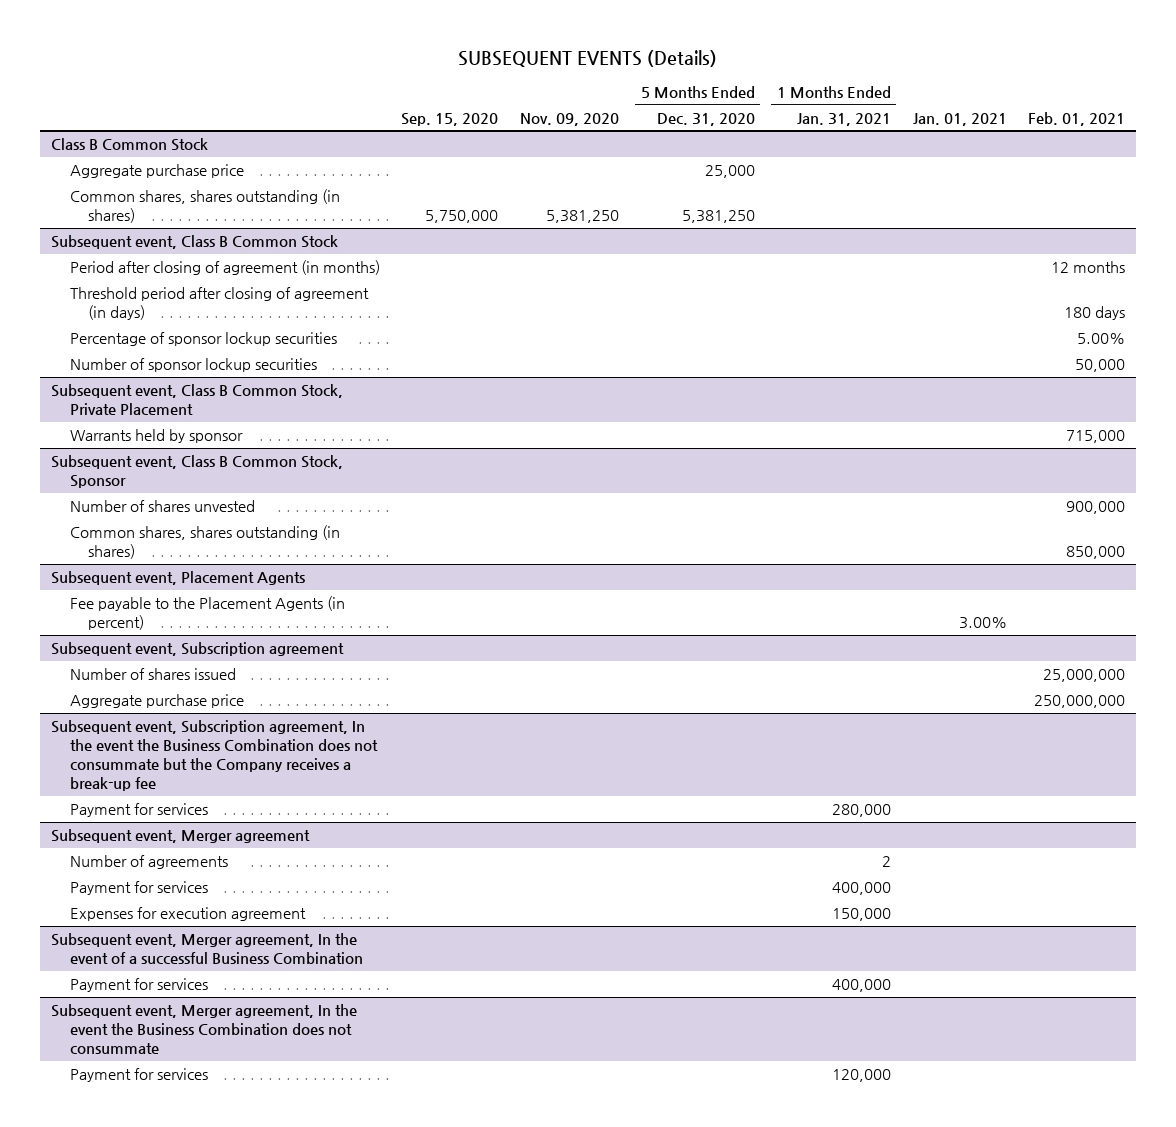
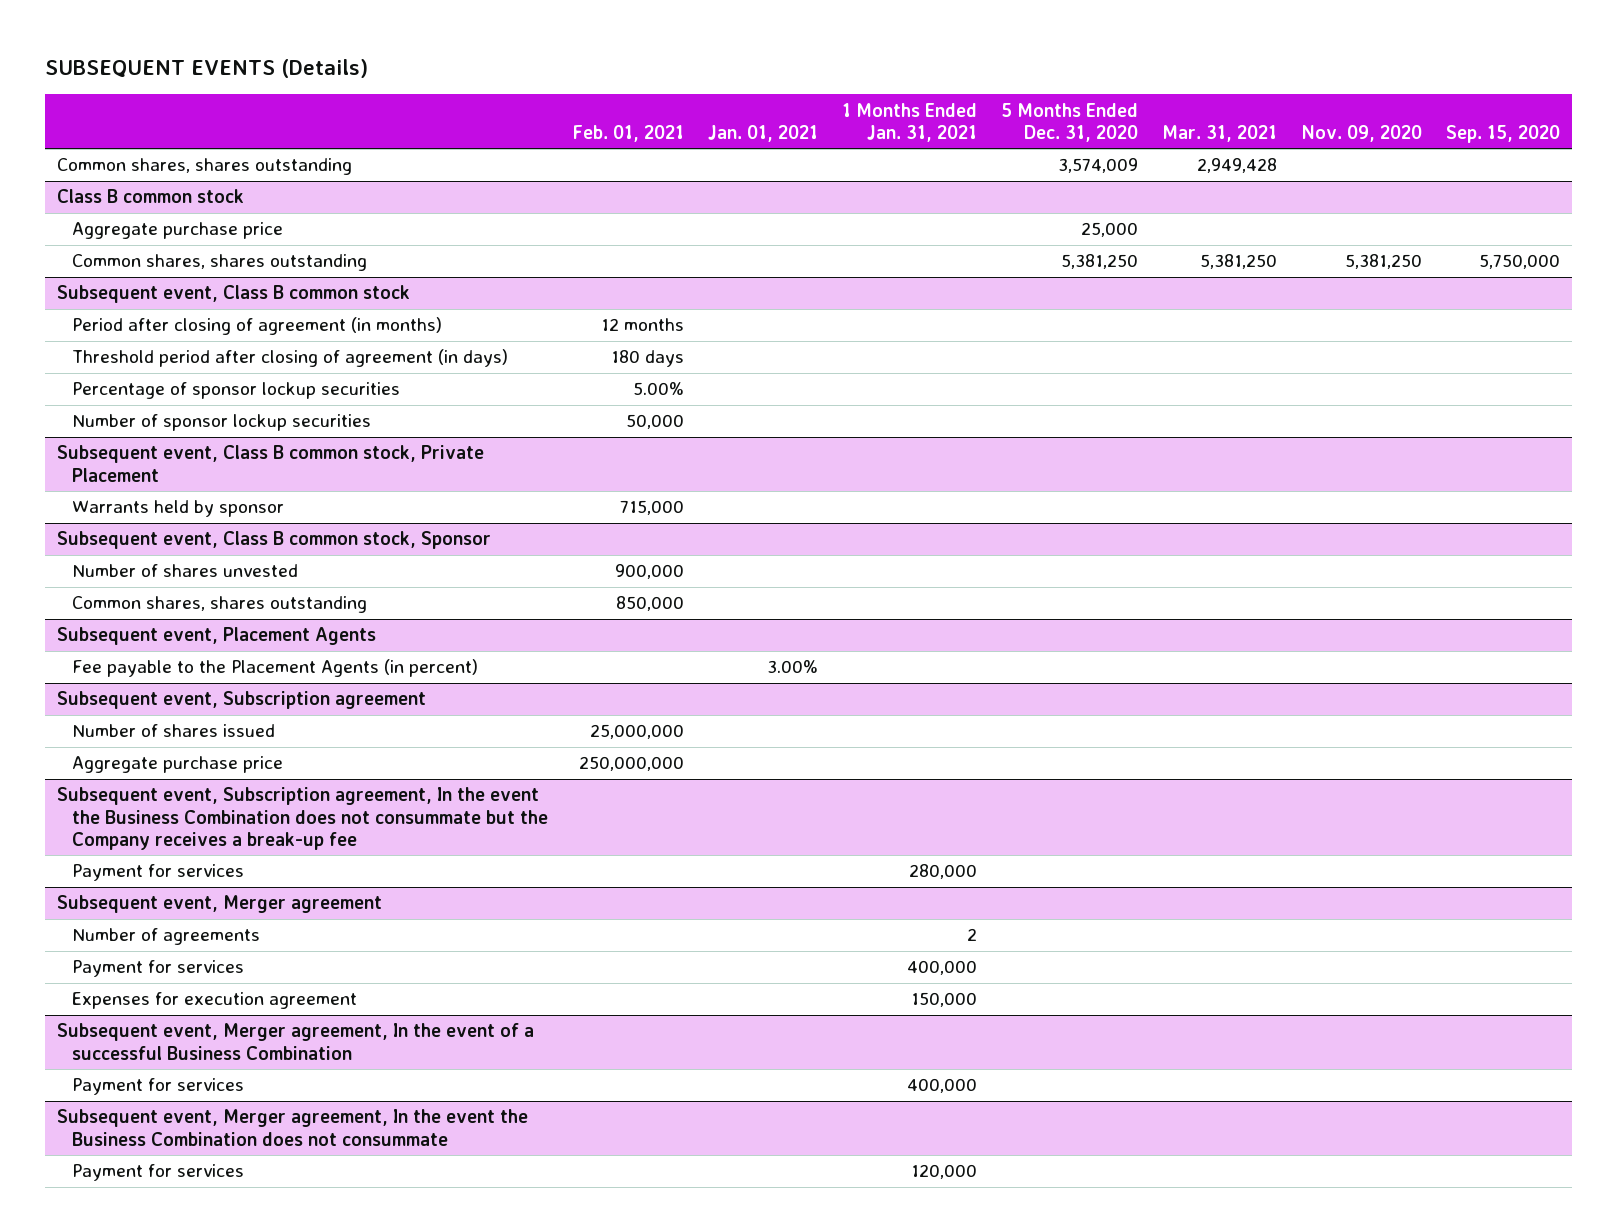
- | Sep. 15, 2020 | Nov. 09, 2020 | 5 Months Ended Dec. 31, 2020 | 1 Months Ended Jan. 31, 2021 | Jan. 01, 2021 | Feb. 01, 2021
+ | Feb. 01, 2021 | Jan. 01, 2021 | 1 Months Ended Jan. 31, 2021 | 5 Months Ended Dec. 31, 2020 | Mar. 31, 2021 | Nov. 09, 2020 | Sep. 15, 2020
- Class B Common Stock
+ Common shares, shares outstanding | | | | 3,574,009 | 2,949,428 | |
+ Class B common stock
- Common shares, shares outstanding (in shares) | 5,750,000 | 5,381,250 | 5,381,250 | | |
- Subsequent event, Class B Common Stock
+ Common shares, shares outstanding | | | | 5,381,250 | 5,381,250 | 5,381,250 | 5,750,000
+ Subsequent event, Class B common stock
- Subsequent event, Class B Common Stock, Private Placement
+ Subsequent event, Class B common stock, Private Placement
- Subsequent event, Class B Common Stock, Sponsor
+ Subsequent event, Class B common stock, Sponsor
- Common shares, shares outstanding (in shares) | | | | | | 850,000
+ Common shares, shares outstanding | 850,000 | | | | | |

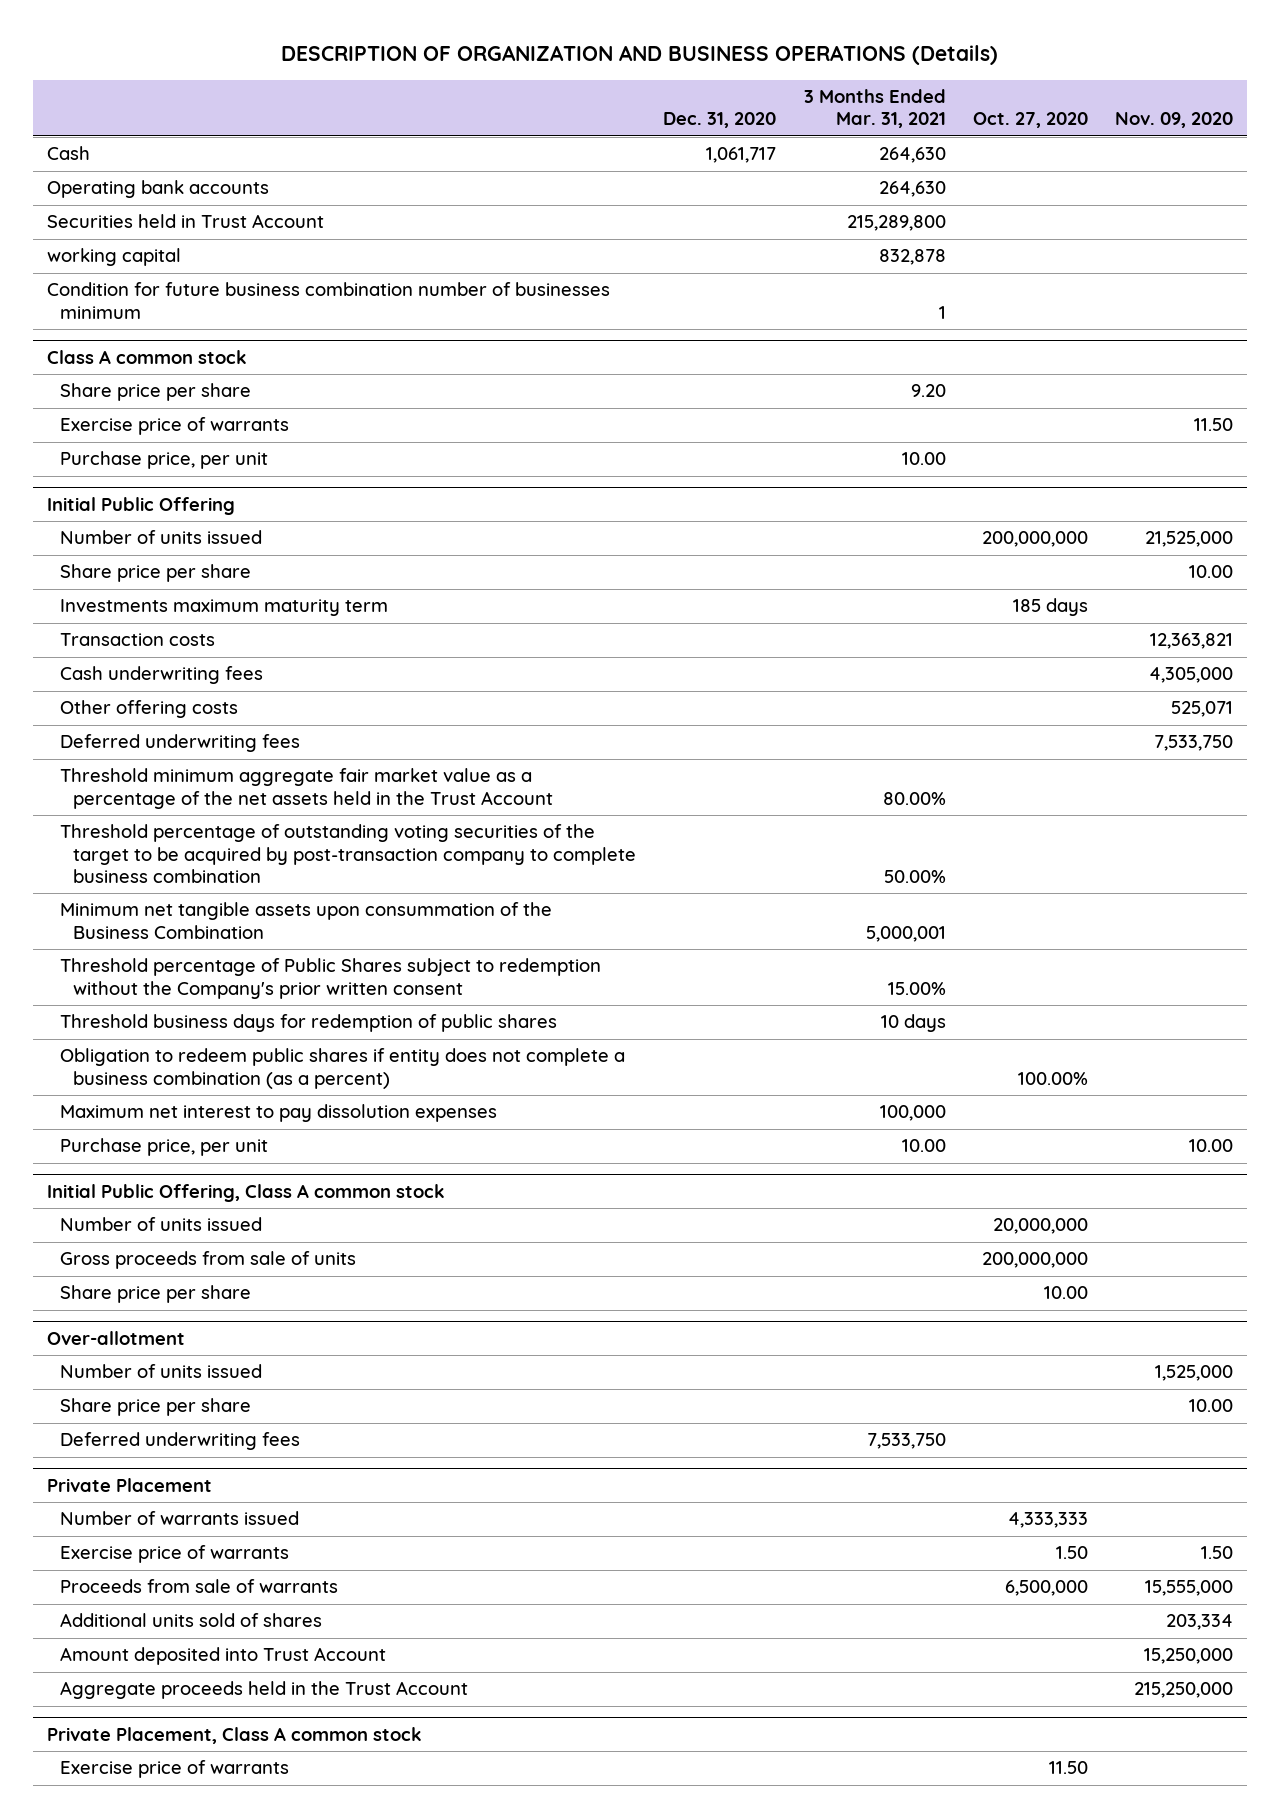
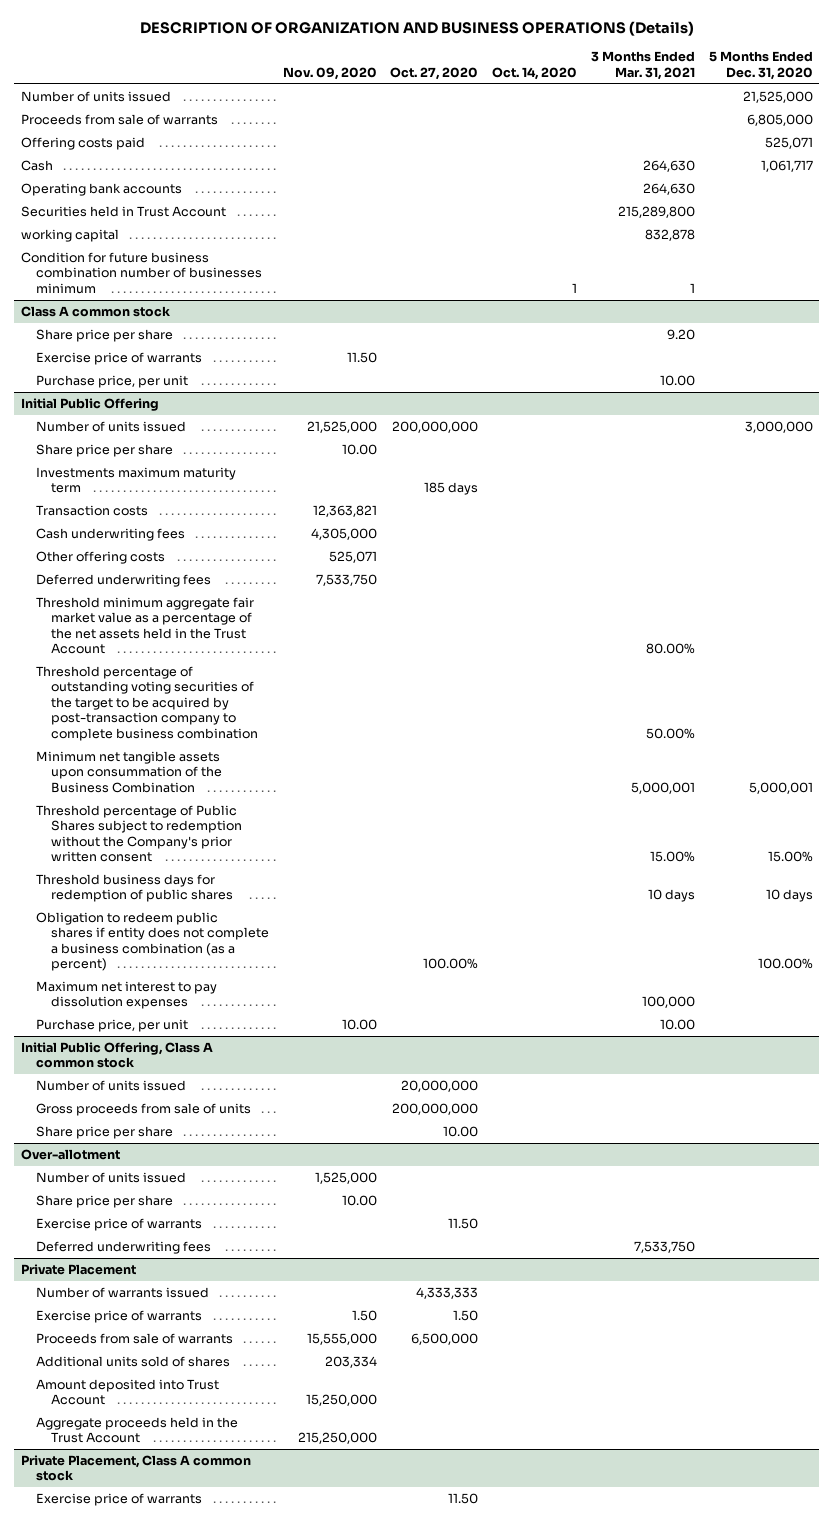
- | Dec. 31, 2020 | 3 Months Ended Mar. 31, 2021 | Oct. 27, 2020 | Nov. 09, 2020
+ | Nov. 09, 2020 | Oct. 27, 2020 | Oct. 14, 2020 | 3 Months Ended Mar. 31, 2021 | 5 Months Ended Dec. 31, 2020
+ Number of units issued | | | | | 21,525,000
+ Proceeds from sale of warrants | | | | | 6,805,000
+ Offering costs paid | | | | | 525,071
@ Over-allotment
+ Exercise price of warrants | | 11.50 | | |

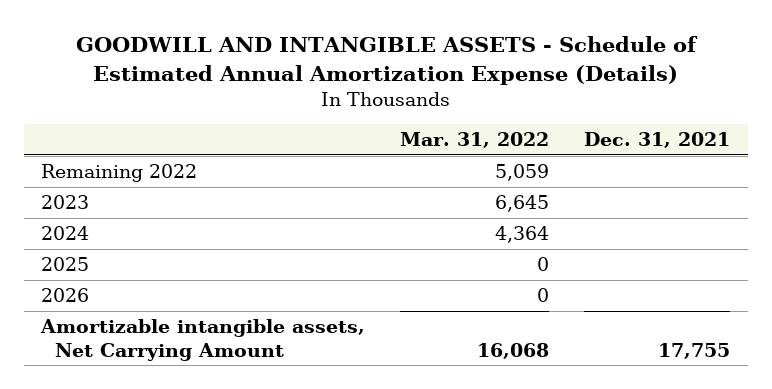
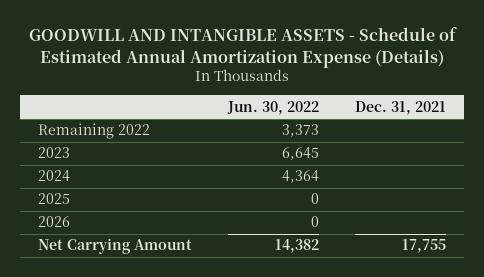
- | Mar. 31, 2022 | Dec. 31, 2021
+ | Jun. 30, 2022 | Dec. 31, 2021
- Amortizable intangible assets, Net Carrying Amount | 16,068 | 17,755
+ Net Carrying Amount | 14,382 | 17,755

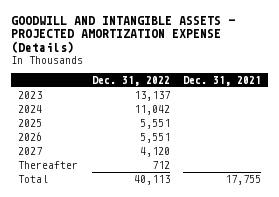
- GOODWILL AND INTANGIBLE ASSETS - Schedule of Estimated Annual Amortization Expense (Details)
+ GOODWILL AND INTANGIBLE ASSETS - PROJECTED AMORTIZATION EXPENSE (Details)
- | Jun. 30, 2022 | Dec. 31, 2021
+ | Dec. 31, 2022 | Dec. 31, 2021
- Remaining 2022 | 3,373 |
- Net Carrying Amount | 14,382 | 17,755
+ 2027 | 4,120 |
+ Thereafter | 712 |
+ Total | 40,113 | 17,755

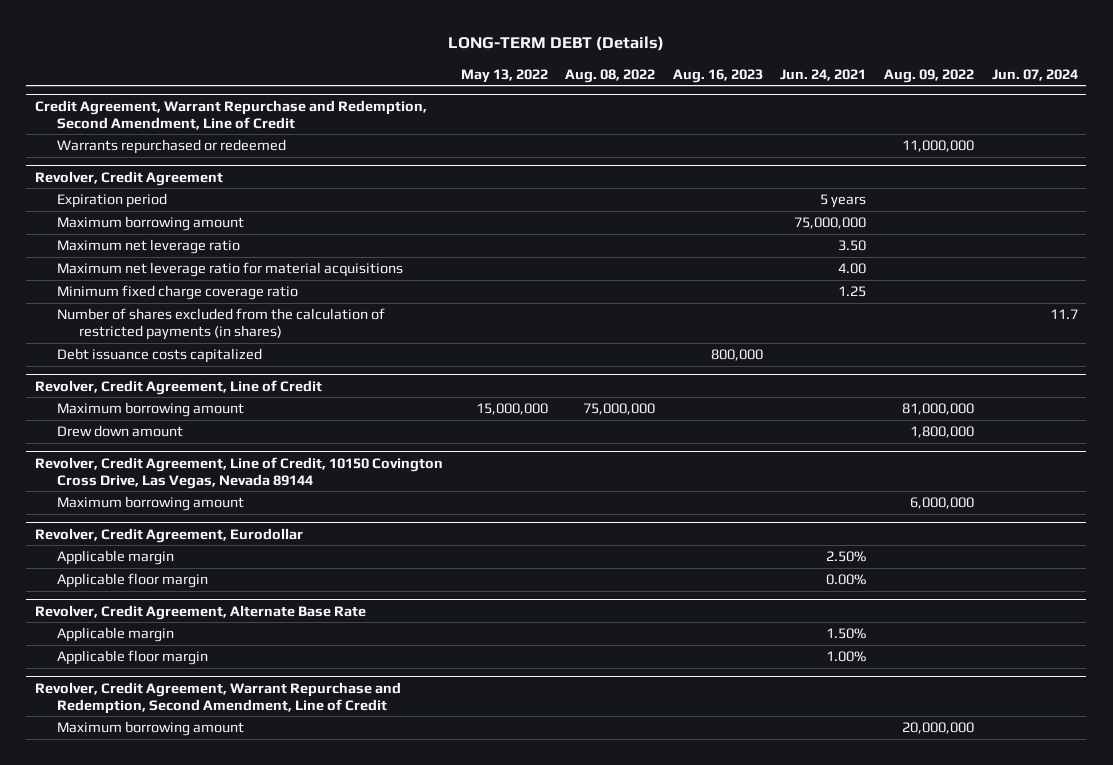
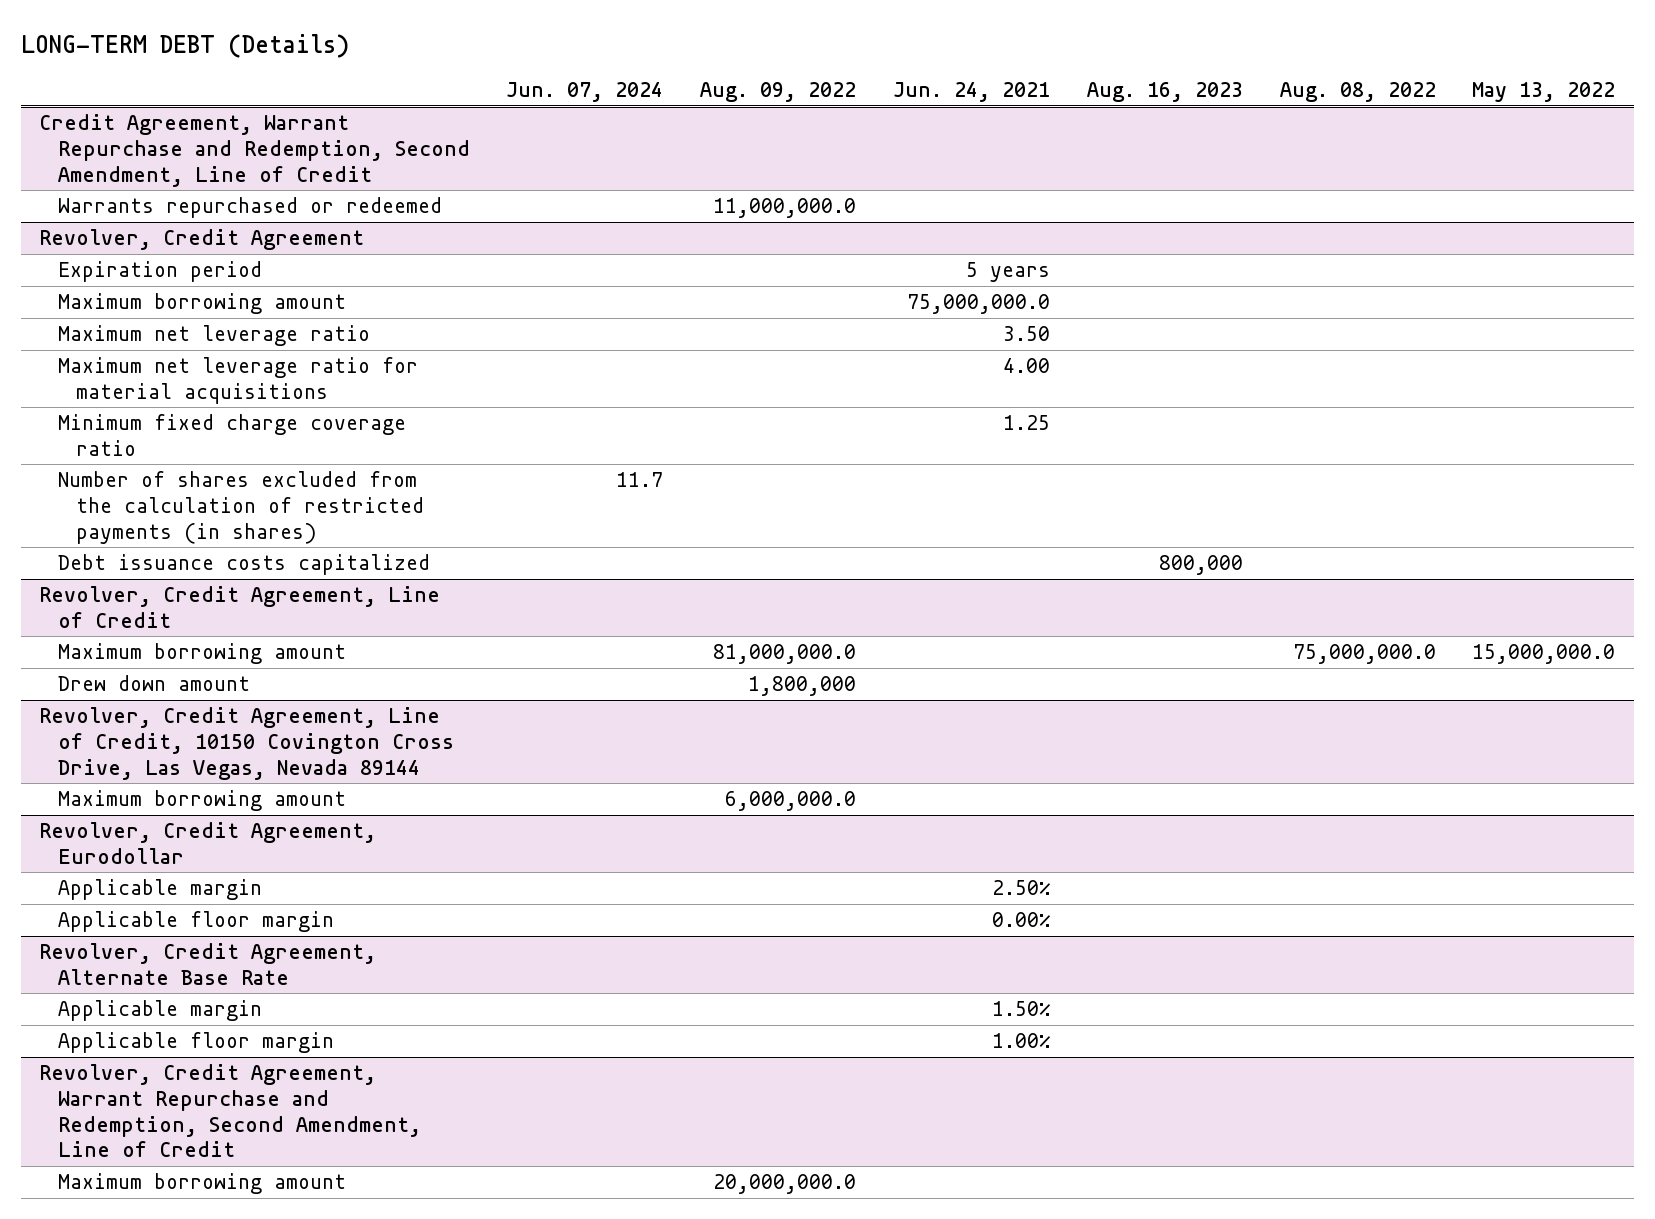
- | May 13, 2022 | Aug. 08, 2022 | Aug. 16, 2023 | Jun. 24, 2021 | Aug. 09, 2022 | Jun. 07, 2024
+ | Jun. 07, 2024 | Aug. 09, 2022 | Jun. 24, 2021 | Aug. 16, 2023 | Aug. 08, 2022 | May 13, 2022
@ Credit Agreement, Warrant Repurchase and Redemption, Second Amendment, Line of Credit
- Warrants repurchased or redeemed | | | | | 11,000,000 |
+ Warrants repurchased or redeemed | | 11,000,000.0 | | | |
@ Revolver, Credit Agreement
- Maximum borrowing amount | | | | 75,000,000 | |
+ Maximum borrowing amount | | | 75,000,000.0 | | |
@ Revolver, Credit Agreement, Line of Credit
- Maximum borrowing amount | 15,000,000 | 75,000,000 | | | 81,000,000 |
+ Maximum borrowing amount | | 81,000,000.0 | | | 75,000,000.0 | 15,000,000.0
@ Revolver, Credit Agreement, Line of Credit, 10150 Covington Cross Drive, Las Vegas, Nevada 89144
- Maximum borrowing amount | | | | | 6,000,000 |
+ Maximum borrowing amount | | 6,000,000.0 | | | |
@ Revolver, Credit Agreement, Warrant Repurchase and Redemption, Second Amendment, Line of Credit
- Maximum borrowing amount | | | | | 20,000,000 |
+ Maximum borrowing amount | | 20,000,000.0 | | | |

